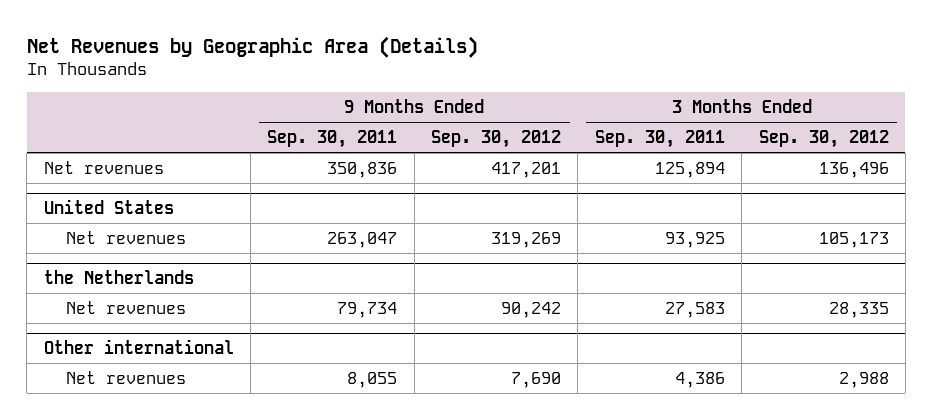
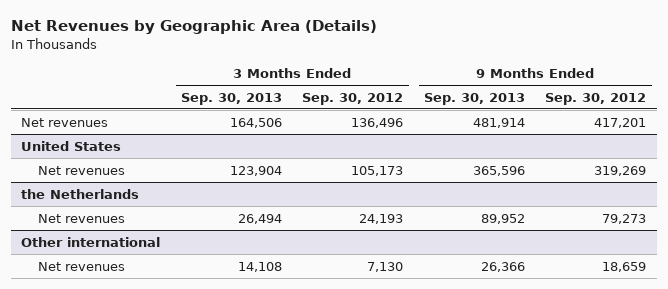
- | 9 Months Ended Sep. 30, 2011 | 9 Months Ended Sep. 30, 2012 | 3 Months Ended Sep. 30, 2011 | 3 Months Ended Sep. 30, 2012
+ | 3 Months Ended Sep. 30, 2013 | 3 Months Ended Sep. 30, 2012 | 9 Months Ended Sep. 30, 2013 | 9 Months Ended Sep. 30, 2012
@ the Netherlands
- Net revenues | 79,734 | 90,242 | 27,583 | 28,335
+ Net revenues | 26,494 | 24,193 | 89,952 | 79,273
@ Other international
- Net revenues | 8,055 | 7,690 | 4,386 | 2,988
+ Net revenues | 14,108 | 7,130 | 26,366 | 18,659

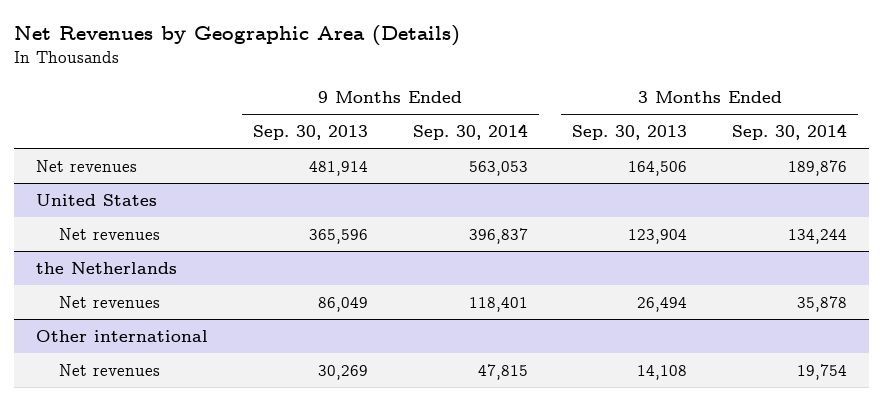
- | 3 Months Ended Sep. 30, 2013 | 3 Months Ended Sep. 30, 2012 | 9 Months Ended Sep. 30, 2013 | 9 Months Ended Sep. 30, 2012
+ | 9 Months Ended Sep. 30, 2013 | 9 Months Ended Sep. 30, 2014 | 3 Months Ended Sep. 30, 2013 | 3 Months Ended Sep. 30, 2014
@ the Netherlands
- Net revenues | 26,494 | 24,193 | 89,952 | 79,273
+ Net revenues | 86,049 | 118,401 | 26,494 | 35,878
@ Other international
- Net revenues | 14,108 | 7,130 | 26,366 | 18,659
+ Net revenues | 30,269 | 47,815 | 14,108 | 19,754

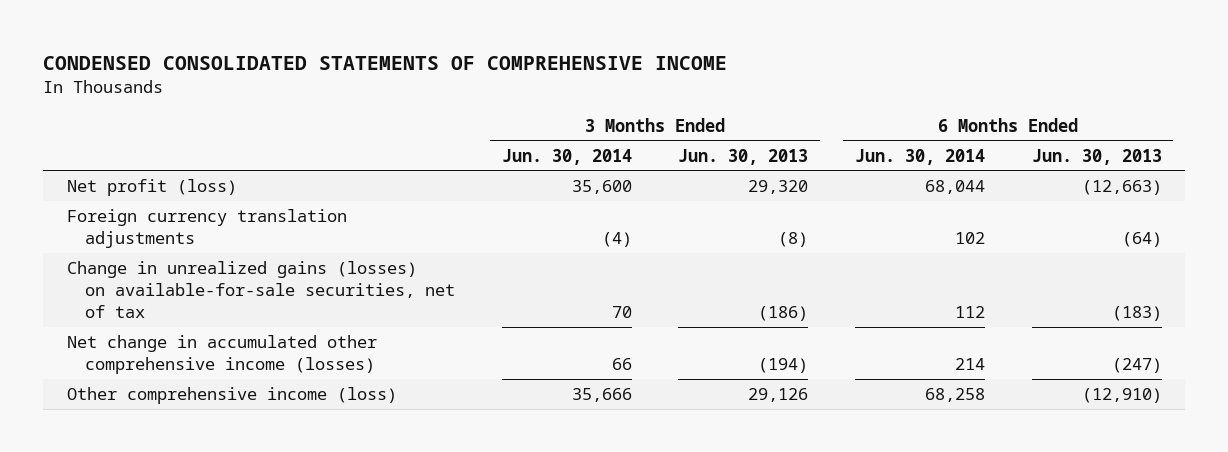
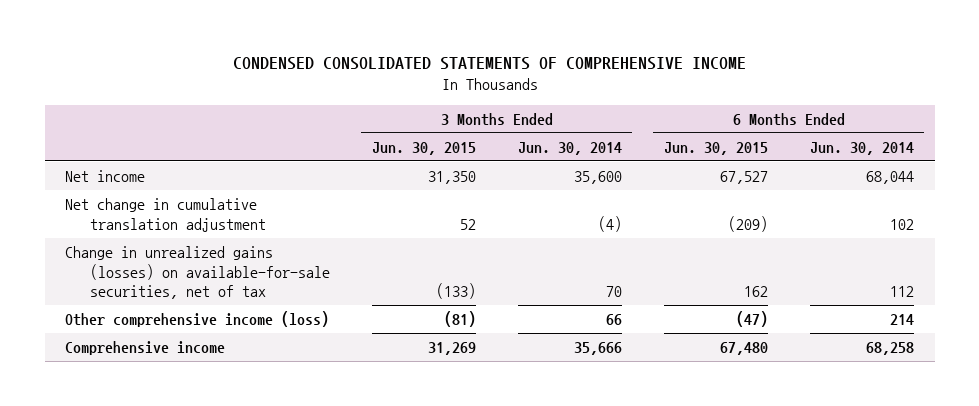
- | 3 Months Ended Jun. 30, 2014 | 3 Months Ended Jun. 30, 2013 | 6 Months Ended Jun. 30, 2014 | 6 Months Ended Jun. 30, 2013
+ | 3 Months Ended Jun. 30, 2015 | 3 Months Ended Jun. 30, 2014 | 6 Months Ended Jun. 30, 2015 | 6 Months Ended Jun. 30, 2014
- Net profit (loss) | 35,600 | 29,320 | 68,044 | (12,663)
- Foreign currency translation adjustments | (4) | (8) | 102 | (64)
+ Net income | 31,350 | 35,600 | 67,527 | 68,044
+ Net change in cumulative translation adjustment | 52 | (4) | (209) | 102
- Net change in accumulated other comprehensive income (losses) | 66 | (194) | 214 | (247)
- Other comprehensive income (loss) | 35,666 | 29,126 | 68,258 | (12,910)
+ Other comprehensive income (loss) | (81) | 66 | (47) | 214
+ Comprehensive income | 31,269 | 35,666 | 67,480 | 68,258

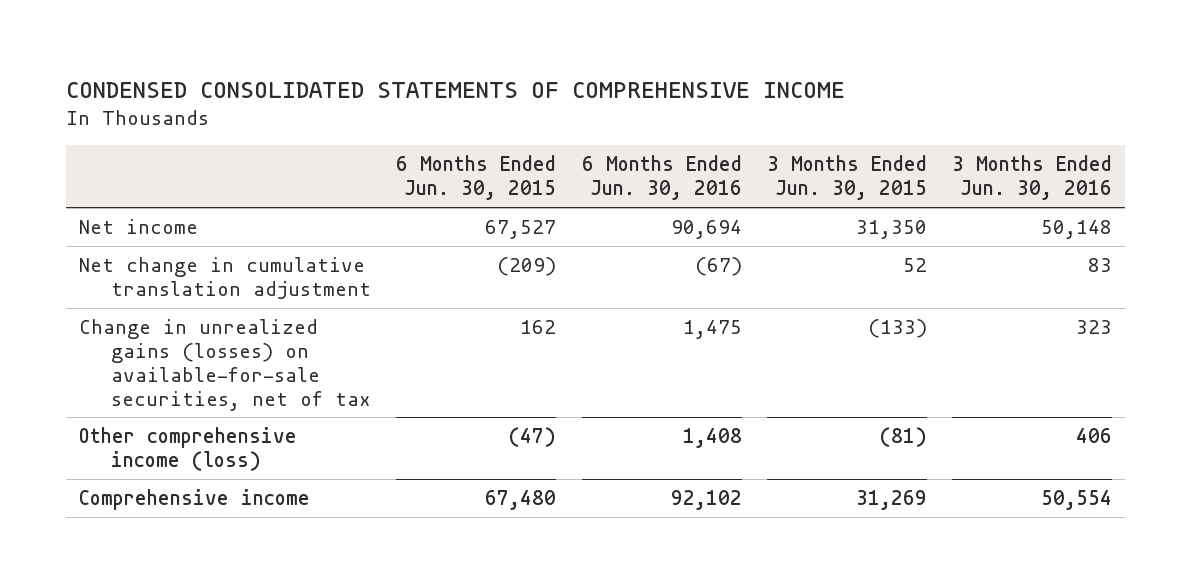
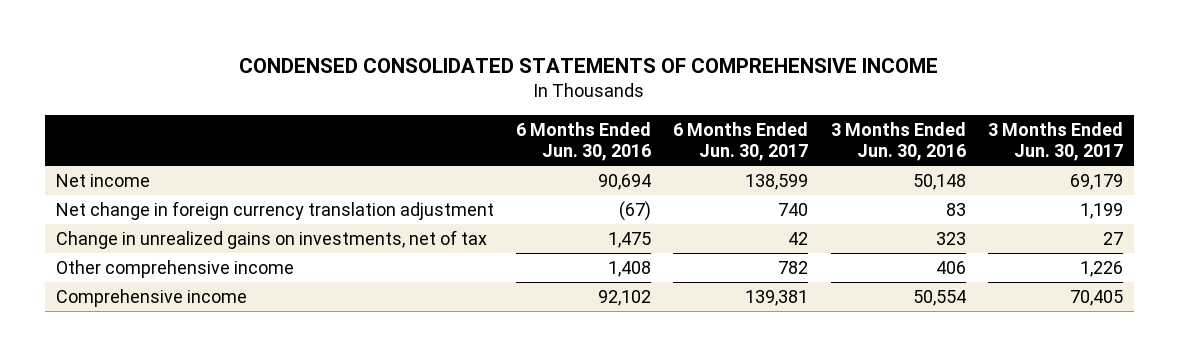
- | 6 Months Ended Jun. 30, 2015 | 6 Months Ended Jun. 30, 2016 | 3 Months Ended Jun. 30, 2015 | 3 Months Ended Jun. 30, 2016
+ | 6 Months Ended Jun. 30, 2016 | 6 Months Ended Jun. 30, 2017 | 3 Months Ended Jun. 30, 2016 | 3 Months Ended Jun. 30, 2017
- Net change in cumulative translation adjustment | (209) | (67) | 52 | 83
- Change in unrealized gains (losses) on available-for-sale securities, net of tax | 162 | 1,475 | (133) | 323
- Other comprehensive income (loss) | (47) | 1,408 | (81) | 406
+ Net change in foreign currency translation adjustment | (67) | 740 | 83 | 1,199
+ Change in unrealized gains on investments, net of tax | 1,475 | 42 | 323 | 27
+ Other comprehensive income | 1,408 | 782 | 406 | 1,226

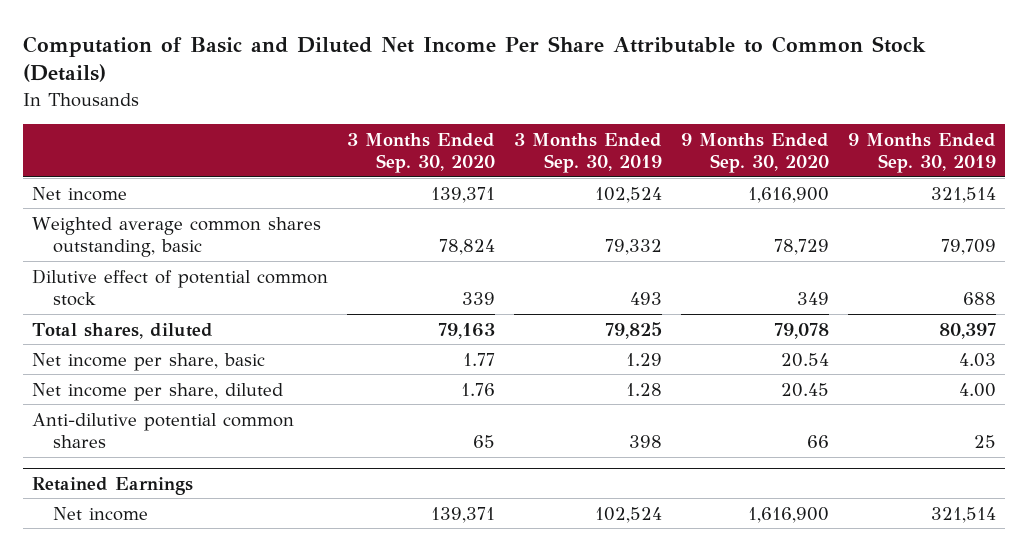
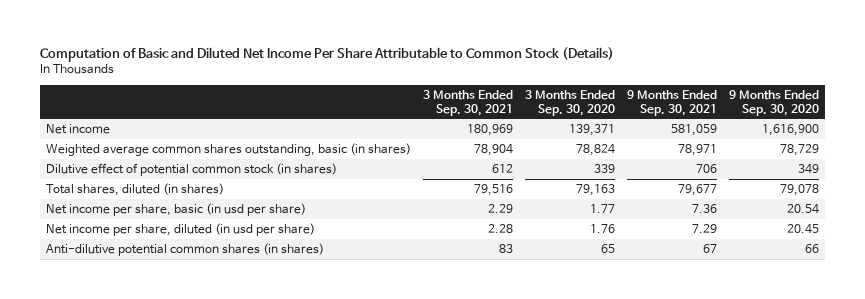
- | 3 Months Ended Sep. 30, 2020 | 3 Months Ended Sep. 30, 2019 | 9 Months Ended Sep. 30, 2020 | 9 Months Ended Sep. 30, 2019
+ | 3 Months Ended Sep. 30, 2021 | 3 Months Ended Sep. 30, 2020 | 9 Months Ended Sep. 30, 2021 | 9 Months Ended Sep. 30, 2020
- Weighted average common shares outstanding, basic | 78,824 | 79,332 | 78,729 | 79,709
- Dilutive effect of potential common stock | 339 | 493 | 349 | 688
- Total shares, diluted | 79,163 | 79,825 | 79,078 | 80,397
- Net income per share, basic | 1.77 | 1.29 | 20.54 | 4.03
- Net income per share, diluted | 1.76 | 1.28 | 20.45 | 4.00
- Anti-dilutive potential common shares | 65 | 398 | 66 | 25
- Retained Earnings
- Net income | 139,371 | 102,524 | 1,616,900 | 321,514
+ Weighted average common shares outstanding, basic (in shares) | 78,904 | 78,824 | 78,971 | 78,729
+ Dilutive effect of potential common stock (in shares) | 612 | 339 | 706 | 349
+ Total shares, diluted (in shares) | 79,516 | 79,163 | 79,677 | 79,078
+ Net income per share, basic (in usd per share) | 2.29 | 1.77 | 7.36 | 20.54
+ Net income per share, diluted (in usd per share) | 2.28 | 1.76 | 7.29 | 20.45
+ Anti-dilutive potential common shares (in shares) | 83 | 65 | 67 | 66

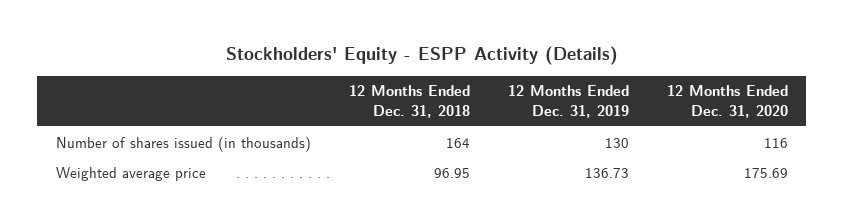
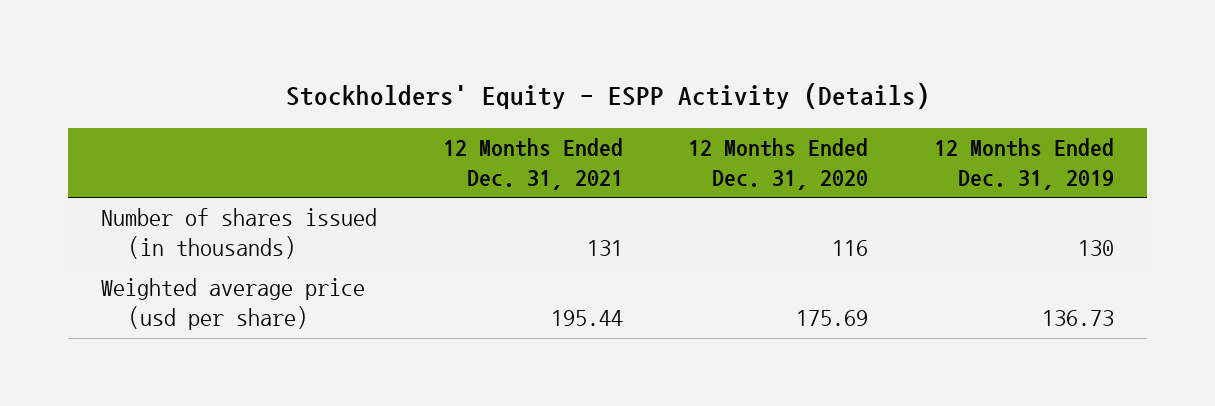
- | 12 Months Ended Dec. 31, 2018 | 12 Months Ended Dec. 31, 2019 | 12 Months Ended Dec. 31, 2020
+ | 12 Months Ended Dec. 31, 2021 | 12 Months Ended Dec. 31, 2020 | 12 Months Ended Dec. 31, 2019
- Weighted average price | 96.95 | 136.73 | 175.69
+ Weighted average price (usd per share) | 195.44 | 175.69 | 136.73

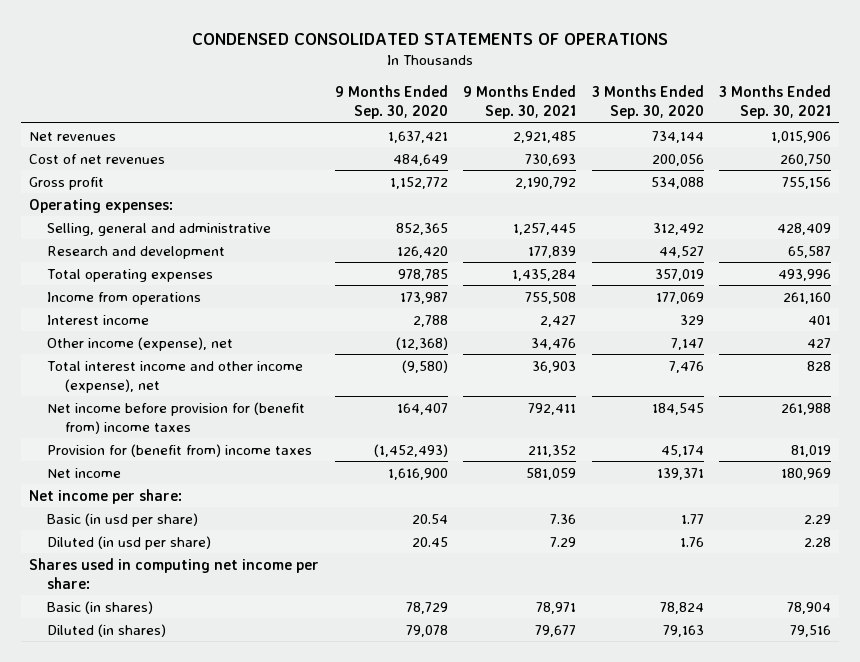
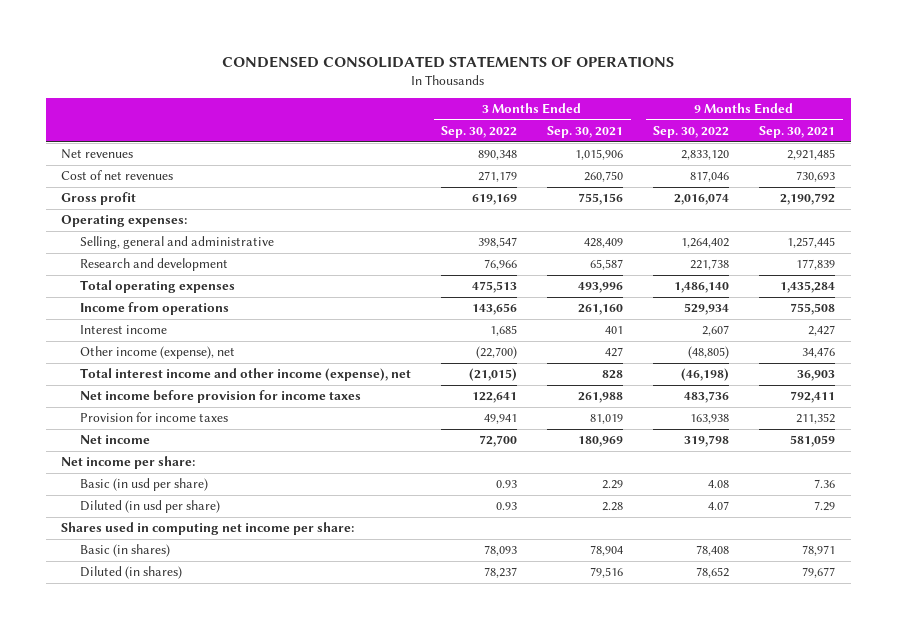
- | 9 Months Ended Sep. 30, 2020 | 9 Months Ended Sep. 30, 2021 | 3 Months Ended Sep. 30, 2020 | 3 Months Ended Sep. 30, 2021
+ | 3 Months Ended Sep. 30, 2022 | 3 Months Ended Sep. 30, 2021 | 9 Months Ended Sep. 30, 2022 | 9 Months Ended Sep. 30, 2021
- Net income before provision for (benefit from) income taxes | 164,407 | 792,411 | 184,545 | 261,988
- Provision for (benefit from) income taxes | (1,452,493) | 211,352 | 45,174 | 81,019
+ Net income before provision for income taxes | 122,641 | 261,988 | 483,736 | 792,411
+ Provision for income taxes | 49,941 | 81,019 | 163,938 | 211,352

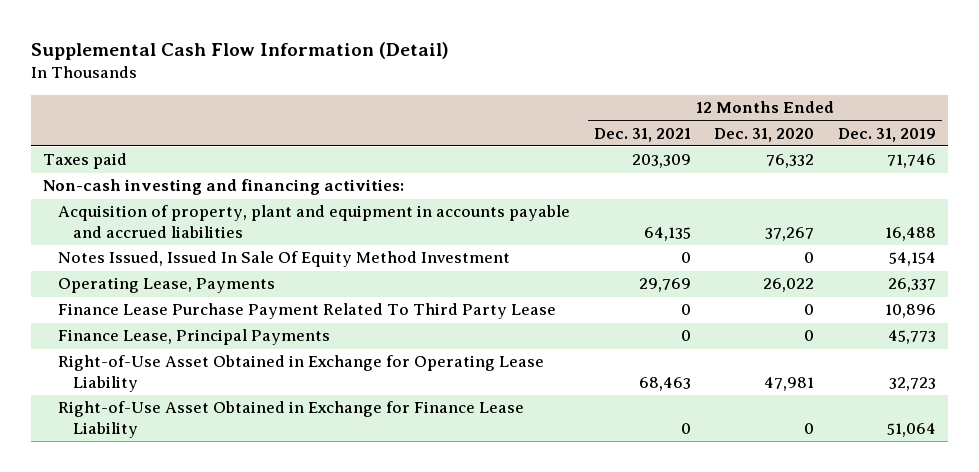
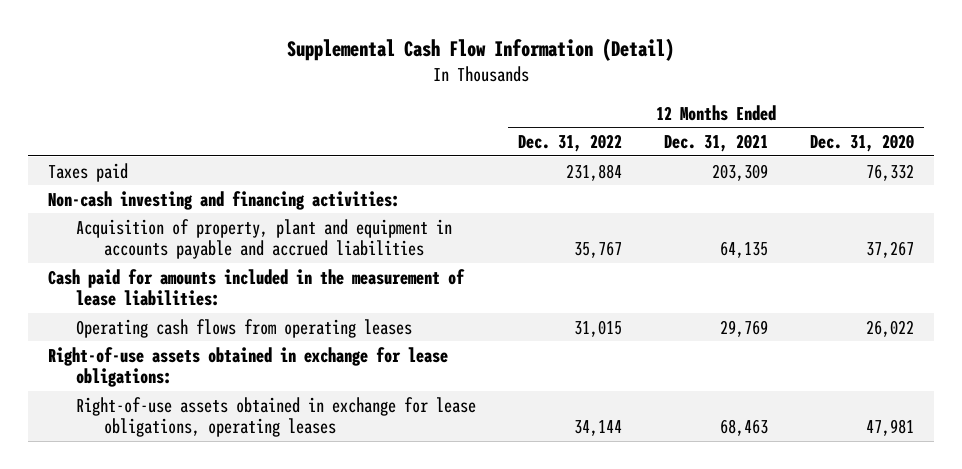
- | 12 Months Ended Dec. 31, 2021 | 12 Months Ended Dec. 31, 2020 | 12 Months Ended Dec. 31, 2019
+ | 12 Months Ended Dec. 31, 2022 | 12 Months Ended Dec. 31, 2021 | 12 Months Ended Dec. 31, 2020
- Notes Issued, Issued In Sale Of Equity Method Investment | 0 | 0 | 54,154
- Operating Lease, Payments | 29,769 | 26,022 | 26,337
- Finance Lease Purchase Payment Related To Third Party Lease | 0 | 0 | 10,896
- Finance Lease, Principal Payments | 0 | 0 | 45,773
- Right-of-Use Asset Obtained in Exchange for Operating Lease Liability | 68,463 | 47,981 | 32,723
- Right-of-Use Asset Obtained in Exchange for Finance Lease Liability | 0 | 0 | 51,064
+ Cash paid for amounts included in the measurement of lease liabilities:
+ Operating cash flows from operating leases | 31,015 | 29,769 | 26,022
+ Right-of-use assets obtained in exchange for lease obligations:
+ Right-of-use assets obtained in exchange for lease obligations, operating leases | 34,144 | 68,463 | 47,981

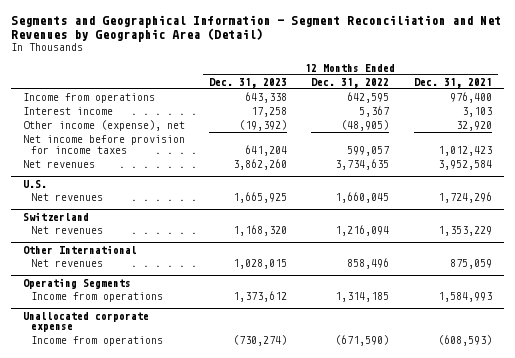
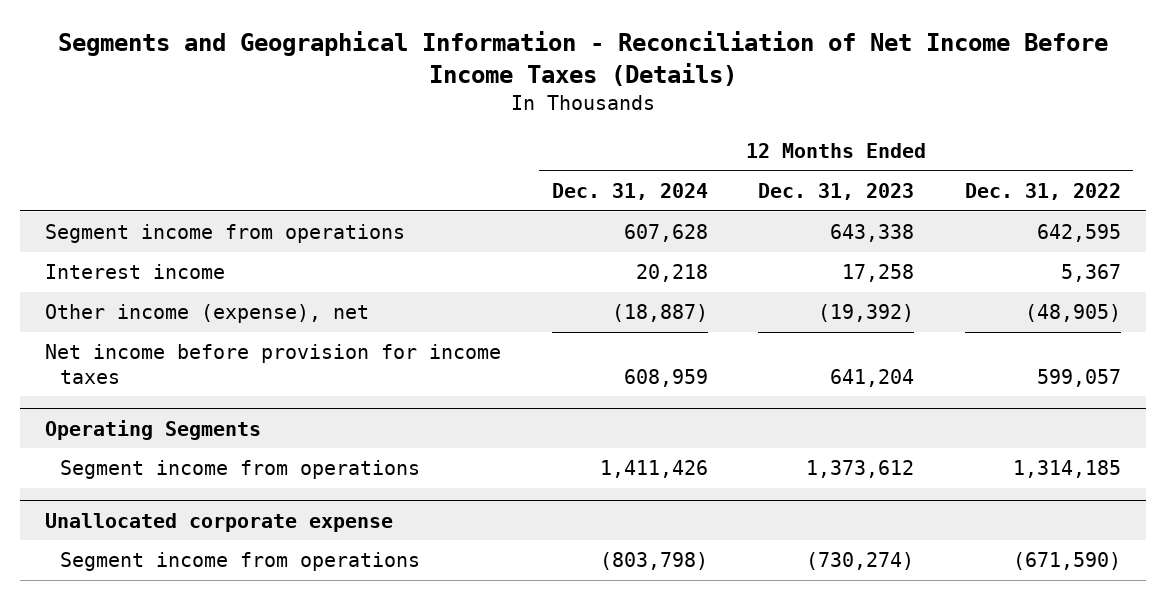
- Segments and Geographical Information - Segment Reconciliation and Net Revenues by Geographic Area (Detail)
+ Segments and Geographical Information - Reconciliation of Net Income Before Income Taxes (Details)
- | 12 Months Ended Dec. 31, 2023 | 12 Months Ended Dec. 31, 2022 | 12 Months Ended Dec. 31, 2021
+ | 12 Months Ended Dec. 31, 2024 | 12 Months Ended Dec. 31, 2023 | 12 Months Ended Dec. 31, 2022
- Income from operations | 643,338 | 642,595 | 976,400
+ Segment income from operations | 607,628 | 643,338 | 642,595
- Net revenues | 3,862,260 | 3,734,635 | 3,952,584
- U.S.
- Net revenues | 1,665,925 | 1,660,045 | 1,724,296
- Switzerland
- Net revenues | 1,168,320 | 1,216,094 | 1,353,229
- Other International
- Net revenues | 1,028,015 | 858,496 | 875,059
@ Operating Segments
- Income from operations | 1,373,612 | 1,314,185 | 1,584,993
+ Segment income from operations | 1,411,426 | 1,373,612 | 1,314,185
@ Unallocated corporate expense
- Income from operations | (730,274) | (671,590) | (608,593)
+ Segment income from operations | (803,798) | (730,274) | (671,590)

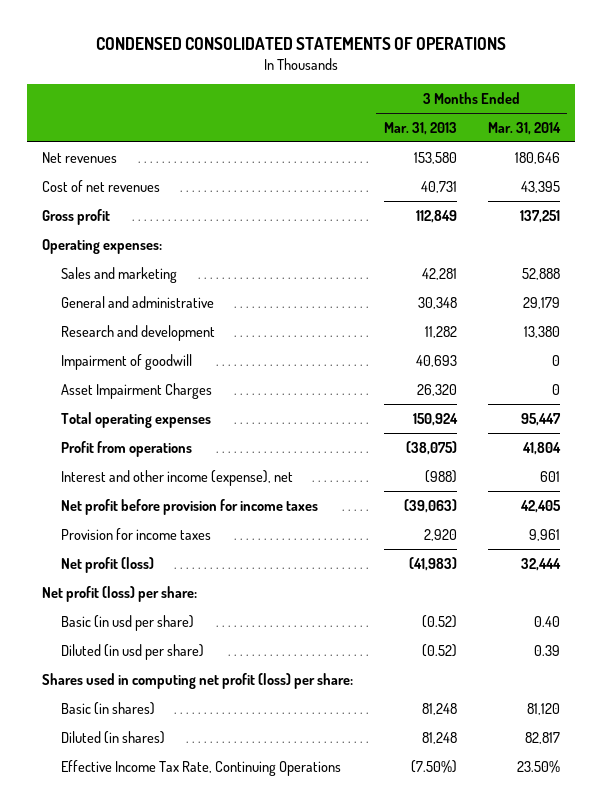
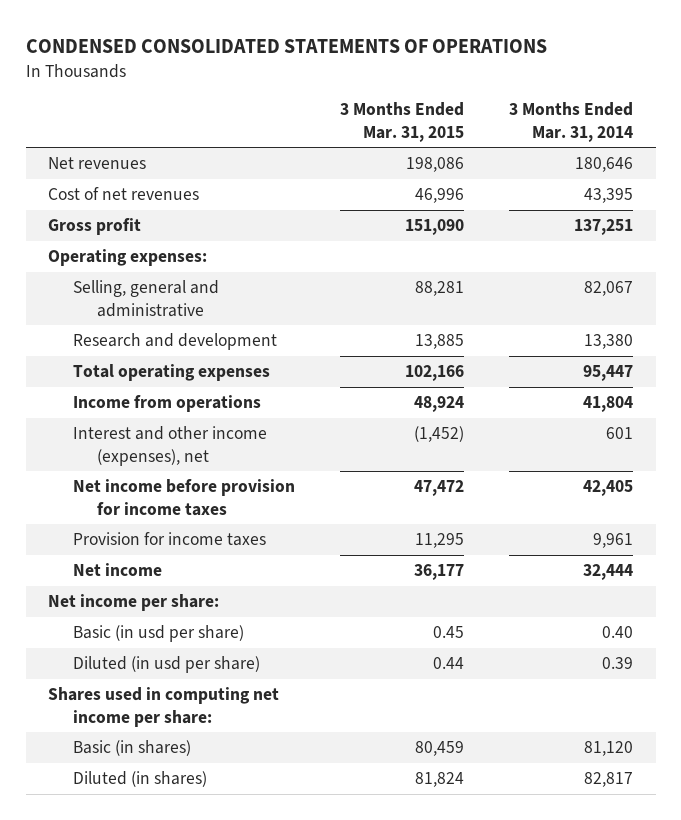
- | 3 Months Ended Mar. 31, 2013 | 3 Months Ended Mar. 31, 2014
+ | 3 Months Ended Mar. 31, 2015 | 3 Months Ended Mar. 31, 2014
- Sales and marketing | 42,281 | 52,888
- General and administrative | 30,348 | 29,179
+ Selling, general and administrative | 88,281 | 82,067
- Impairment of goodwill | 40,693 | 0
- Asset Impairment Charges | 26,320 | 0
- Profit from operations | (38,075) | 41,804
- Interest and other income (expense), net | (988) | 601
- Net profit before provision for income taxes | (39,063) | 42,405
+ Income from operations | 48,924 | 41,804
+ Interest and other income (expenses), net | (1,452) | 601
+ Net income before provision for income taxes | 47,472 | 42,405
- Net profit (loss) | (41,983) | 32,444
- Net profit (loss) per share:
+ Net income | 36,177 | 32,444
+ Net income per share:
- Shares used in computing net profit (loss) per share:
+ Shares used in computing net income per share:
- Effective Income Tax Rate, Continuing Operations | (7.50%) | 23.50%

